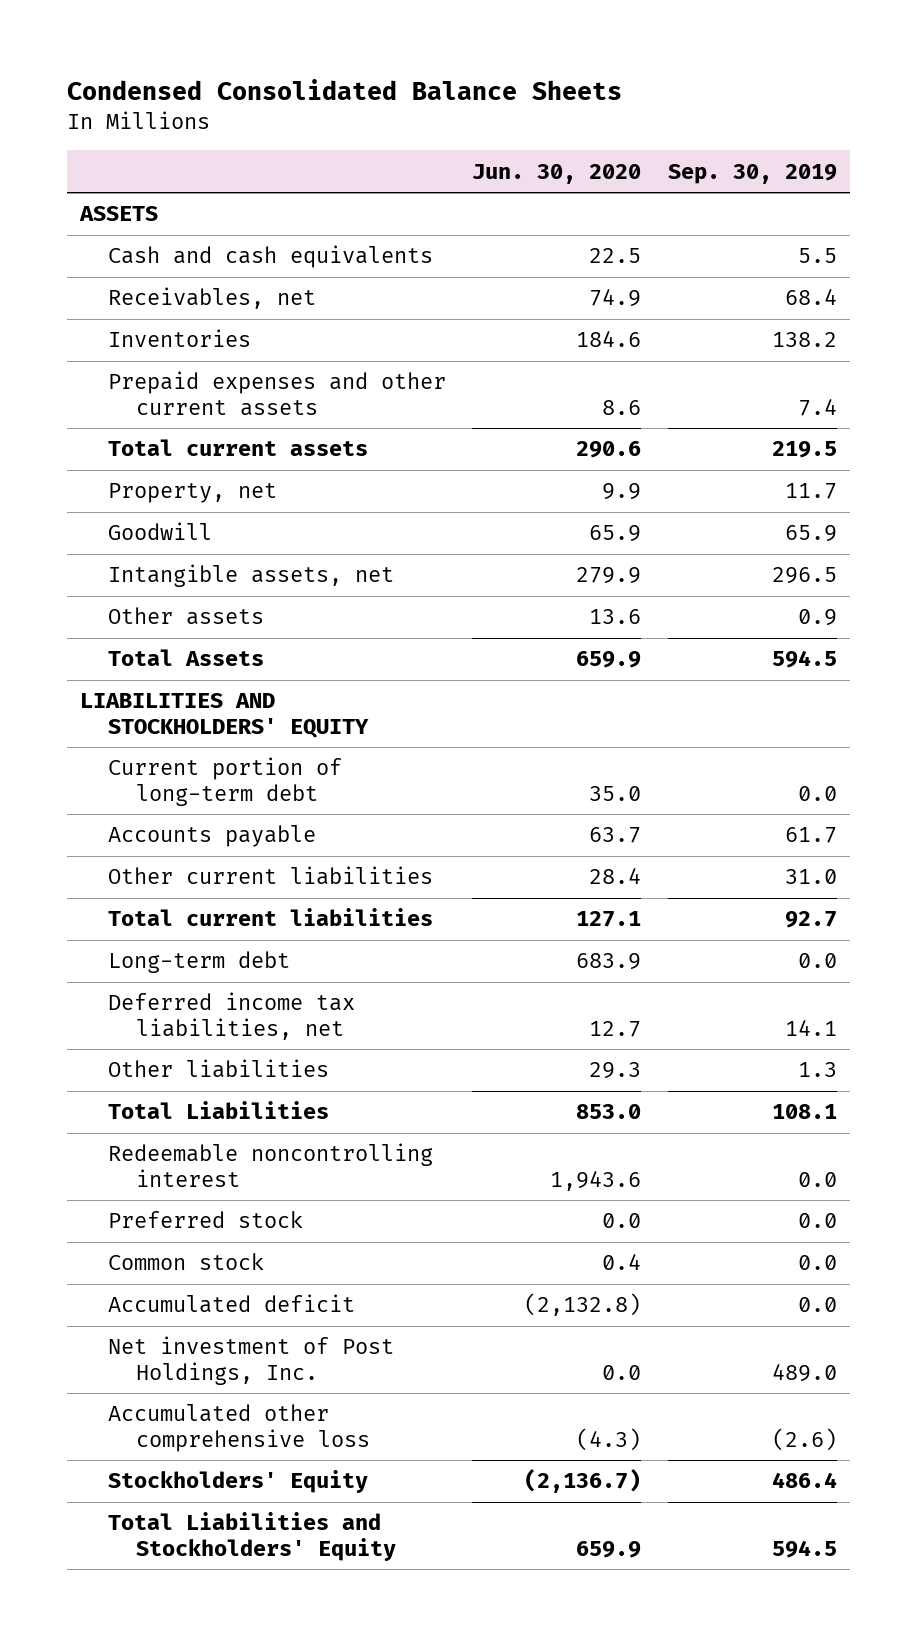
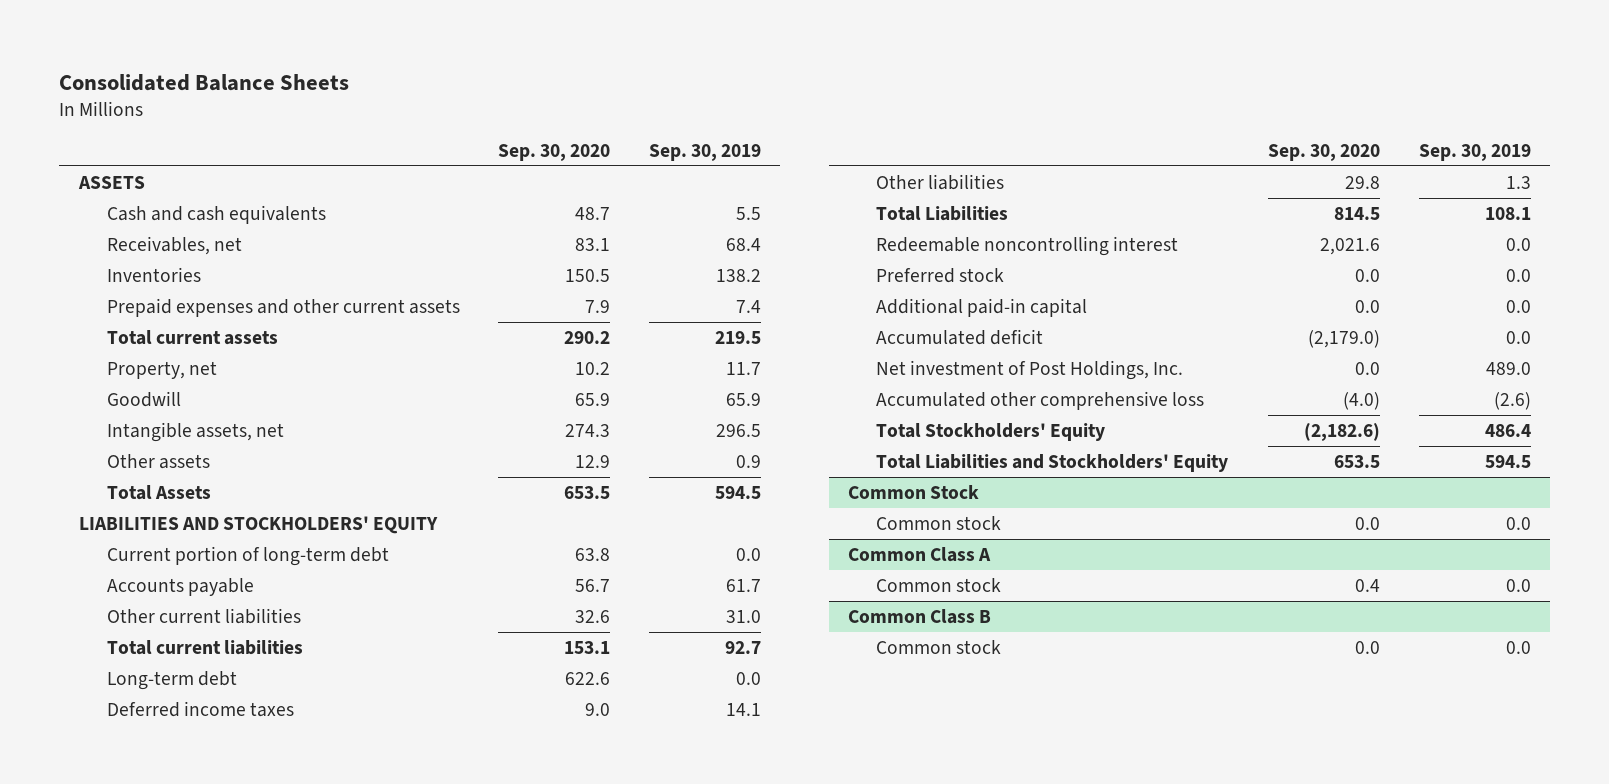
- Condensed Consolidated Balance Sheets
+ Consolidated Balance Sheets
- | Jun. 30, 2020 | Sep. 30, 2019
+ | Sep. 30, 2020 | Sep. 30, 2019
- Deferred income tax liabilities, net | 12.7 | 14.1
+ Deferred income taxes | 9.0 | 14.1
- Common stock | 0.4 | 0.0
+ Additional paid-in capital | 0.0 | 0.0
- Stockholders' Equity | (2,136.7) | 486.4
+ Total Stockholders' Equity | (2,182.6) | 486.4
+ Common Stock
+ Common stock | 0.0 | 0.0
+ Common Class A
+ Common stock | 0.4 | 0.0
+ Common Class B
+ Common stock | 0.0 | 0.0

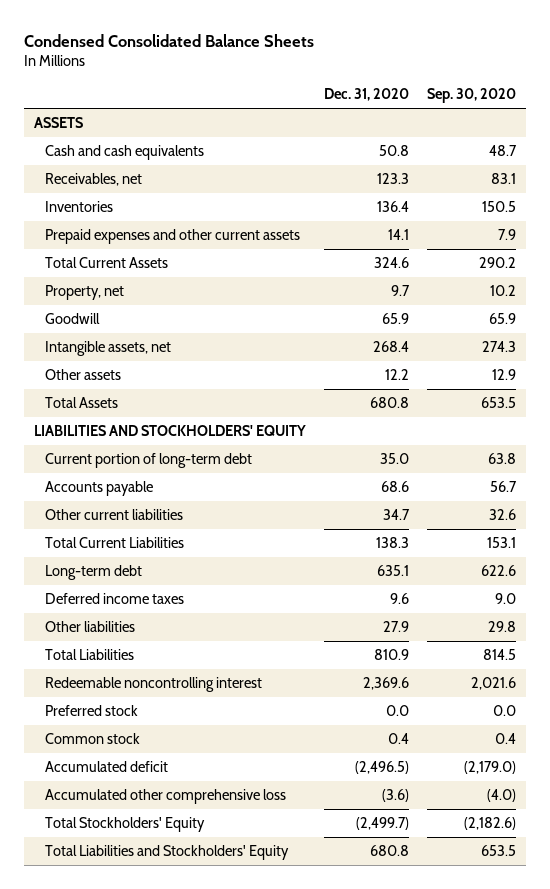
- Consolidated Balance Sheets
+ Condensed Consolidated Balance Sheets
- | Sep. 30, 2020 | Sep. 30, 2019
+ | Dec. 31, 2020 | Sep. 30, 2020
- Total current assets | 290.2 | 219.5
+ Total Current Assets | 324.6 | 290.2
- Total current liabilities | 153.1 | 92.7
+ Total Current Liabilities | 138.3 | 153.1
- Additional paid-in capital | 0.0 | 0.0
+ Common stock | 0.4 | 0.4
- Net investment of Post Holdings, Inc. | 0.0 | 489.0
- Common Stock
- Common stock | 0.0 | 0.0
- Common Class A
- Common stock | 0.4 | 0.0
- Common Class B
- Common stock | 0.0 | 0.0

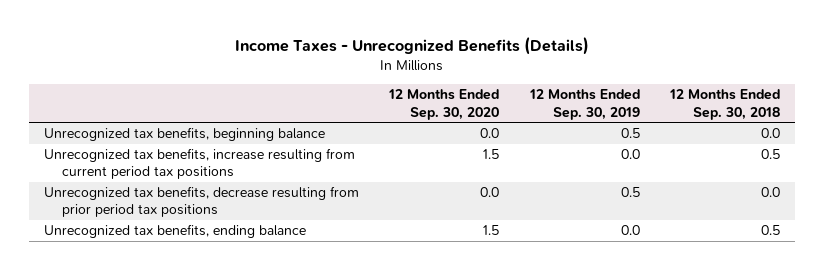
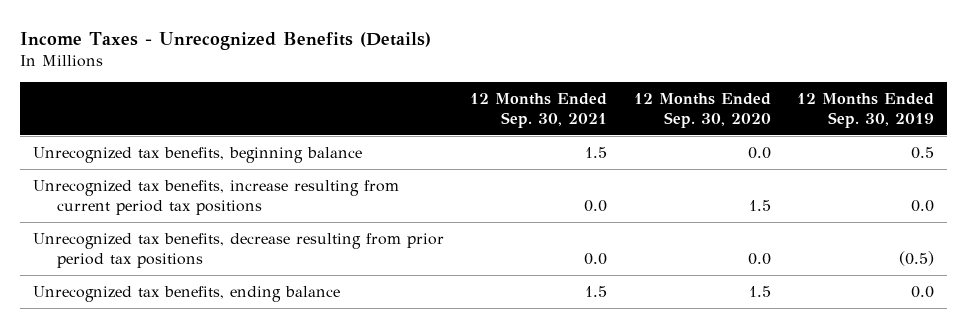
- | 12 Months Ended Sep. 30, 2020 | 12 Months Ended Sep. 30, 2019 | 12 Months Ended Sep. 30, 2018
+ | 12 Months Ended Sep. 30, 2021 | 12 Months Ended Sep. 30, 2020 | 12 Months Ended Sep. 30, 2019
- Unrecognized tax benefits, decrease resulting from prior period tax positions | 0.0 | 0.5 | 0.0
+ Unrecognized tax benefits, decrease resulting from prior period tax positions | 0.0 | 0.0 | (0.5)

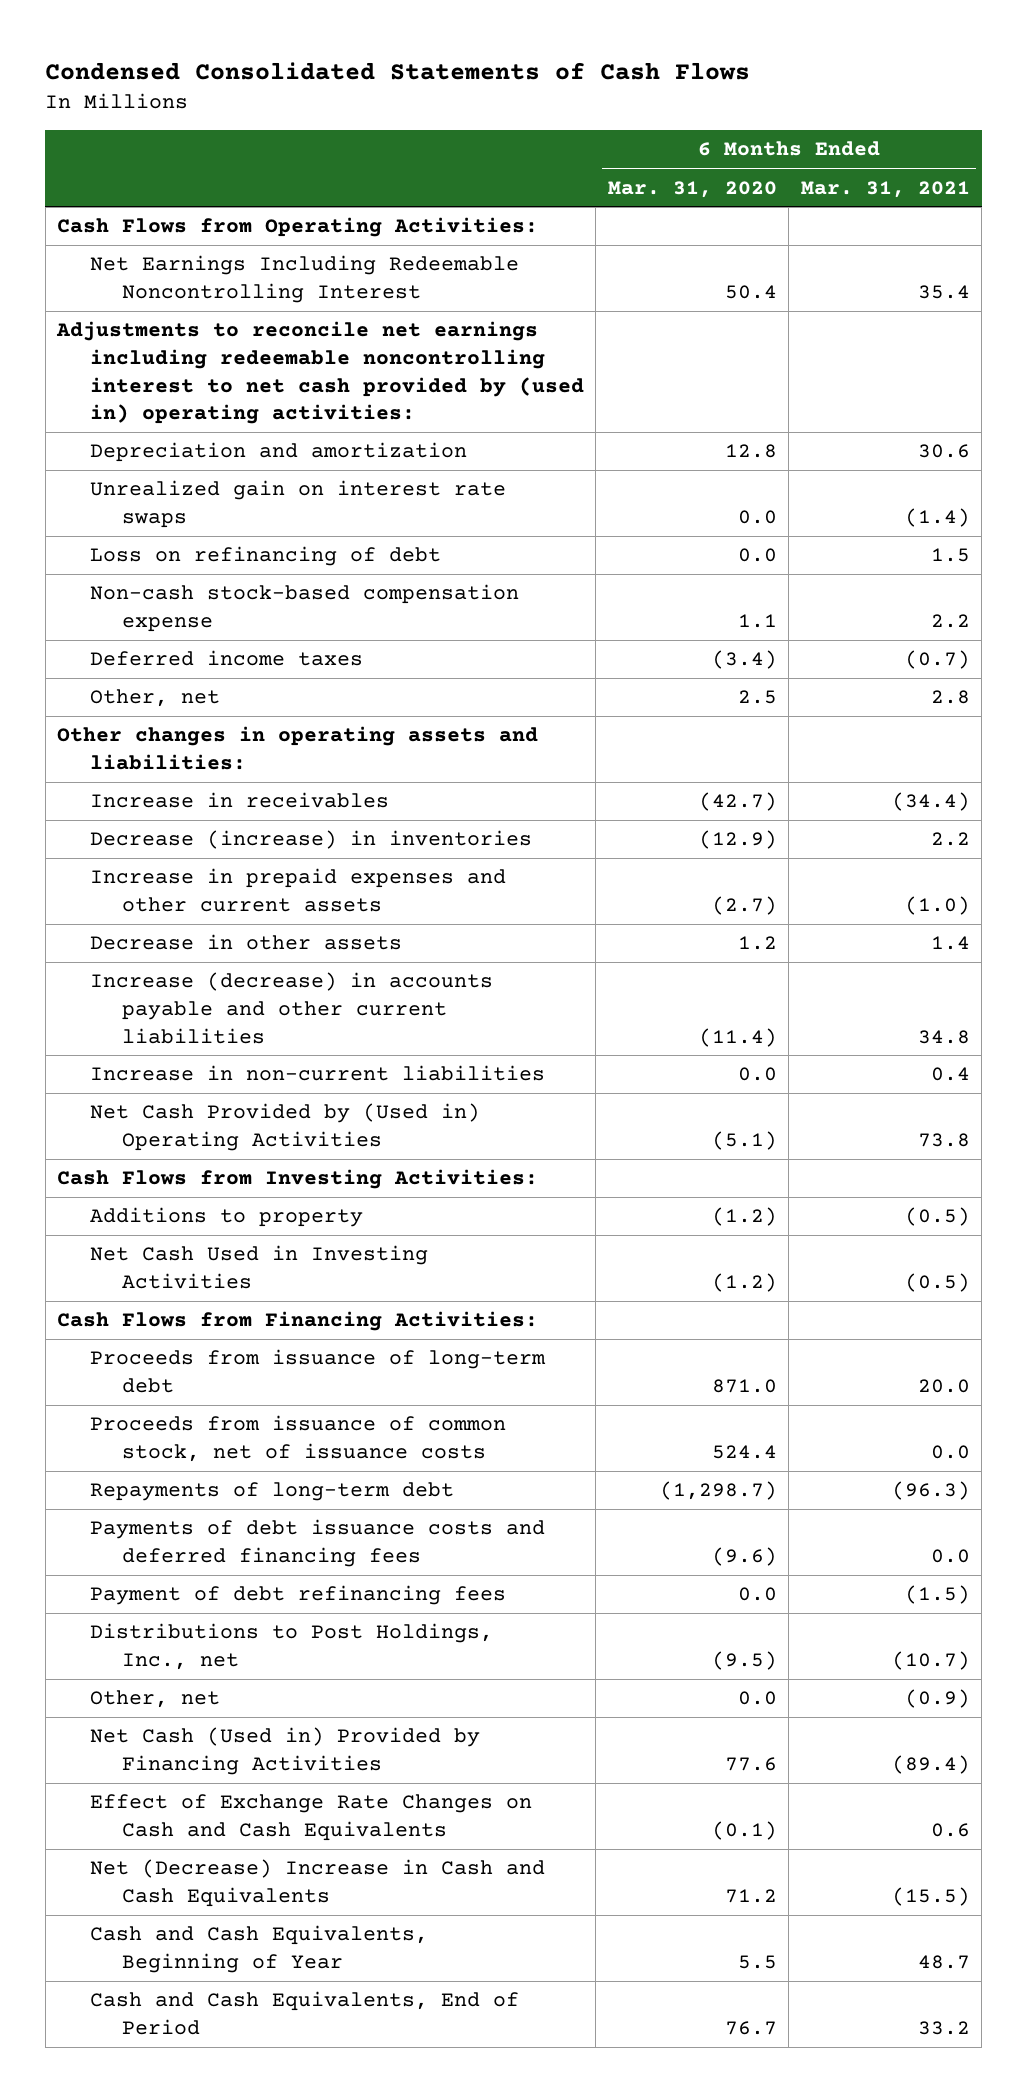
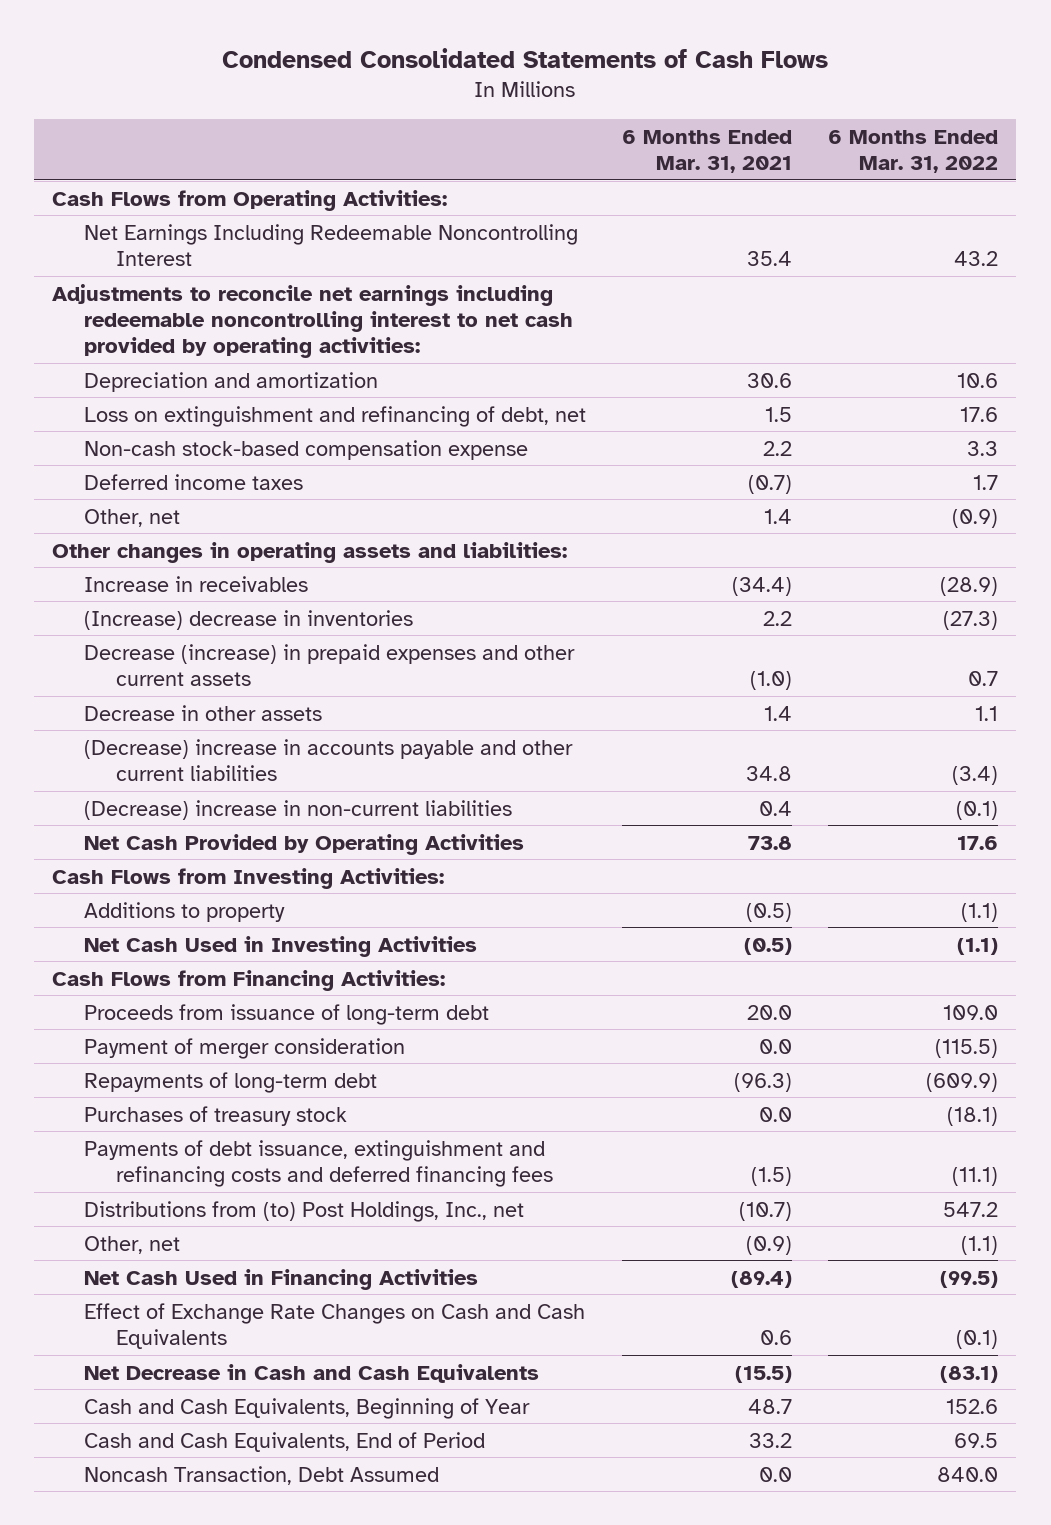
- | 6 Months Ended Mar. 31, 2020 | 6 Months Ended Mar. 31, 2021
+ | 6 Months Ended Mar. 31, 2021 | 6 Months Ended Mar. 31, 2022
- Adjustments to reconcile net earnings including redeemable noncontrolling interest to net cash provided by (used in) operating activities:
+ Adjustments to reconcile net earnings including redeemable noncontrolling interest to net cash provided by operating activities:
- Unrealized gain on interest rate swaps | 0.0 | (1.4)
- Loss on refinancing of debt | 0.0 | 1.5
+ Loss on extinguishment and refinancing of debt, net | 1.5 | 17.6
- Other, net | 2.5 | 2.8
+ Other, net | 1.4 | (0.9)
- Decrease (increase) in inventories | (12.9) | 2.2
- Increase in prepaid expenses and other current assets | (2.7) | (1.0)
+ (Increase) decrease in inventories | 2.2 | (27.3)
+ Decrease (increase) in prepaid expenses and other current assets | (1.0) | 0.7
- Increase (decrease) in accounts payable and other current liabilities | (11.4) | 34.8
- Increase in non-current liabilities | 0.0 | 0.4
- Net Cash Provided by (Used in) Operating Activities | (5.1) | 73.8
+ (Decrease) increase in accounts payable and other current liabilities | 34.8 | (3.4)
+ (Decrease) increase in non-current liabilities | 0.4 | (0.1)
+ Net Cash Provided by Operating Activities | 73.8 | 17.6
- Proceeds from issuance of common stock, net of issuance costs | 524.4 | 0.0
+ Payment of merger consideration | 0.0 | (115.5)
- Payments of debt issuance costs and deferred financing fees | (9.6) | 0.0
- Payment of debt refinancing fees | 0.0 | (1.5)
- Distributions to Post Holdings, Inc., net | (9.5) | (10.7)
+ Purchases of treasury stock | 0.0 | (18.1)
+ Payments of debt issuance, extinguishment and refinancing costs and deferred financing fees | (1.5) | (11.1)
+ Distributions from (to) Post Holdings, Inc., net | (10.7) | 547.2
- Net Cash (Used in) Provided by Financing Activities | 77.6 | (89.4)
+ Net Cash Used in Financing Activities | (89.4) | (99.5)
- Net (Decrease) Increase in Cash and Cash Equivalents | 71.2 | (15.5)
+ Net Decrease in Cash and Cash Equivalents | (15.5) | (83.1)
+ Noncash Transaction, Debt Assumed | 0.0 | 840.0

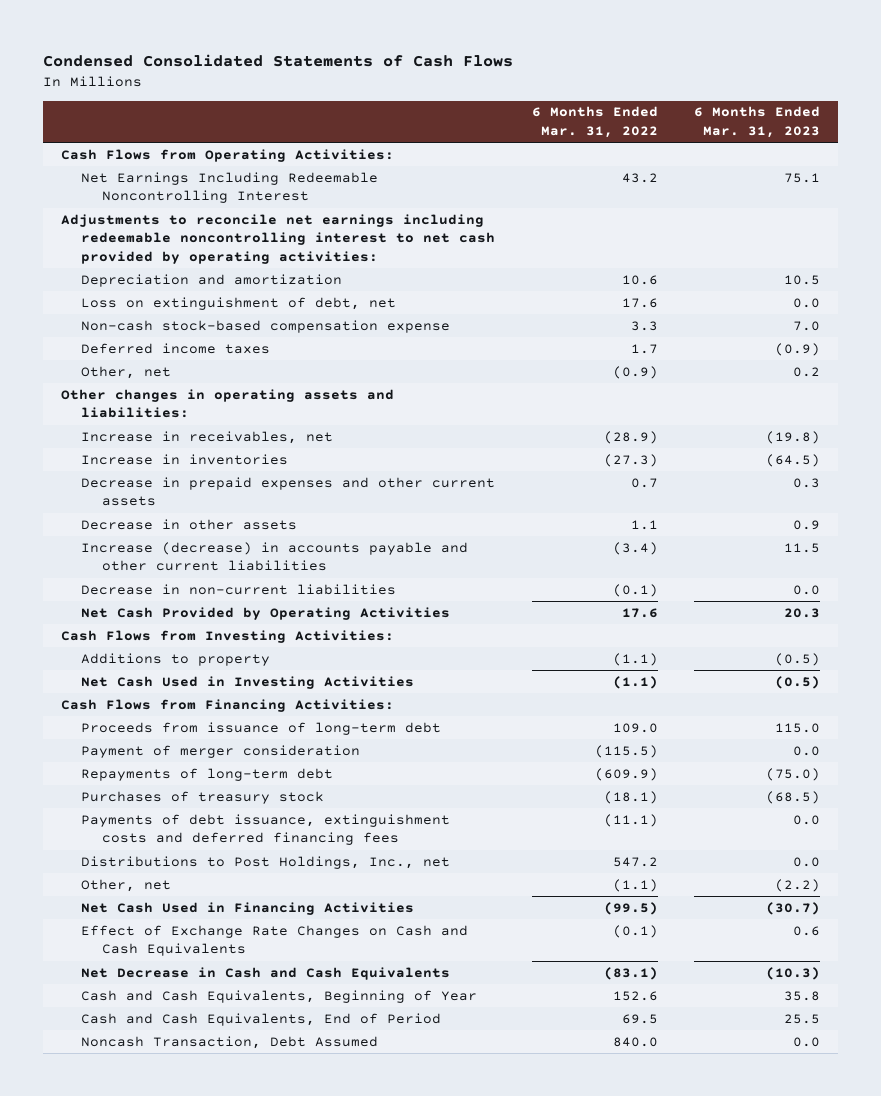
- | 6 Months Ended Mar. 31, 2021 | 6 Months Ended Mar. 31, 2022
+ | 6 Months Ended Mar. 31, 2022 | 6 Months Ended Mar. 31, 2023
- Loss on extinguishment and refinancing of debt, net | 1.5 | 17.6
+ Loss on extinguishment of debt, net | 17.6 | 0.0
- Increase in receivables | (34.4) | (28.9)
- (Increase) decrease in inventories | 2.2 | (27.3)
- Decrease (increase) in prepaid expenses and other current assets | (1.0) | 0.7
+ Increase in receivables, net | (28.9) | (19.8)
+ Increase in inventories | (27.3) | (64.5)
+ Decrease in prepaid expenses and other current assets | 0.7 | 0.3
- (Decrease) increase in accounts payable and other current liabilities | 34.8 | (3.4)
- (Decrease) increase in non-current liabilities | 0.4 | (0.1)
+ Increase (decrease) in accounts payable and other current liabilities | (3.4) | 11.5
+ Decrease in non-current liabilities | (0.1) | 0.0
- Payments of debt issuance, extinguishment and refinancing costs and deferred financing fees | (1.5) | (11.1)
- Distributions from (to) Post Holdings, Inc., net | (10.7) | 547.2
+ Payments of debt issuance, extinguishment costs and deferred financing fees | (11.1) | 0.0
+ Distributions to Post Holdings, Inc., net | 547.2 | 0.0

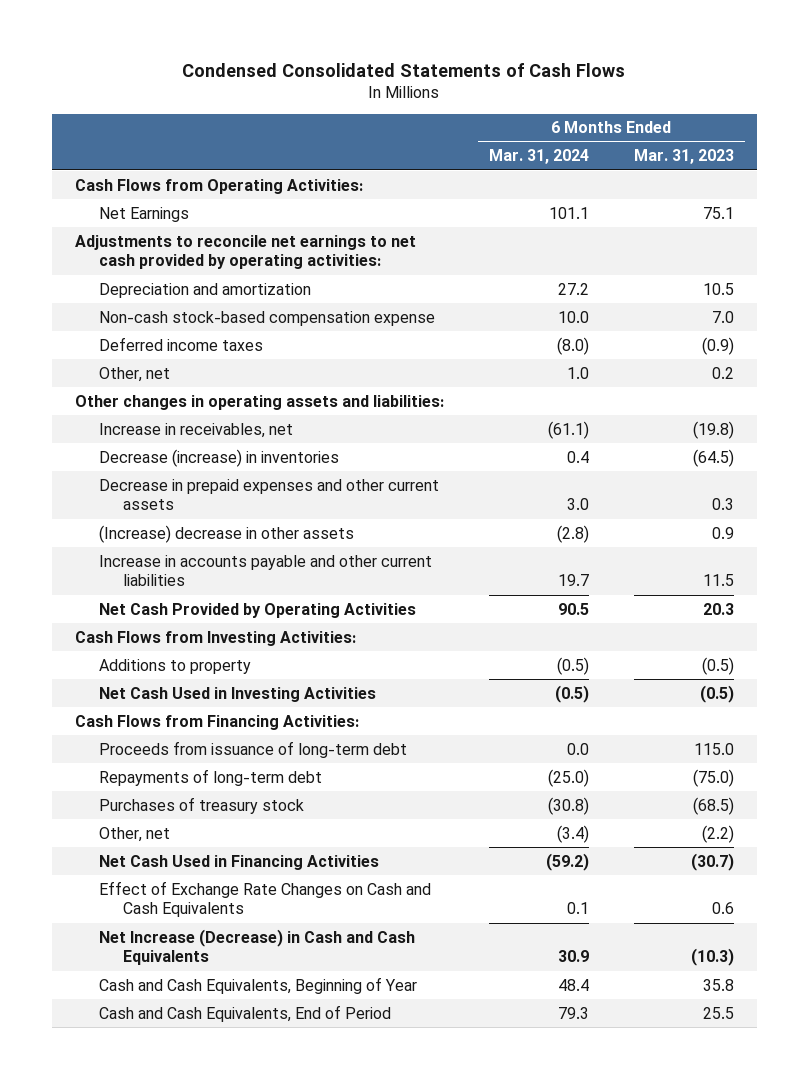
- | 6 Months Ended Mar. 31, 2022 | 6 Months Ended Mar. 31, 2023
+ | 6 Months Ended Mar. 31, 2024 | 6 Months Ended Mar. 31, 2023
- Net Earnings Including Redeemable Noncontrolling Interest | 43.2 | 75.1
- Adjustments to reconcile net earnings including redeemable noncontrolling interest to net cash provided by operating activities:
+ Net Earnings | 101.1 | 75.1
+ Adjustments to reconcile net earnings to net cash provided by operating activities:
- Loss on extinguishment of debt, net | 17.6 | 0.0
- Increase in inventories | (27.3) | (64.5)
+ Decrease (increase) in inventories | 0.4 | (64.5)
- Decrease in other assets | 1.1 | 0.9
- Increase (decrease) in accounts payable and other current liabilities | (3.4) | 11.5
- Decrease in non-current liabilities | (0.1) | 0.0
+ (Increase) decrease in other assets | (2.8) | 0.9
+ Increase in accounts payable and other current liabilities | 19.7 | 11.5
- Payment of merger consideration | (115.5) | 0.0
- Payments of debt issuance, extinguishment costs and deferred financing fees | (11.1) | 0.0
- Distributions to Post Holdings, Inc., net | 547.2 | 0.0
- Net Decrease in Cash and Cash Equivalents | (83.1) | (10.3)
+ Net Increase (Decrease) in Cash and Cash Equivalents | 30.9 | (10.3)
- Noncash Transaction, Debt Assumed | 840.0 | 0.0

